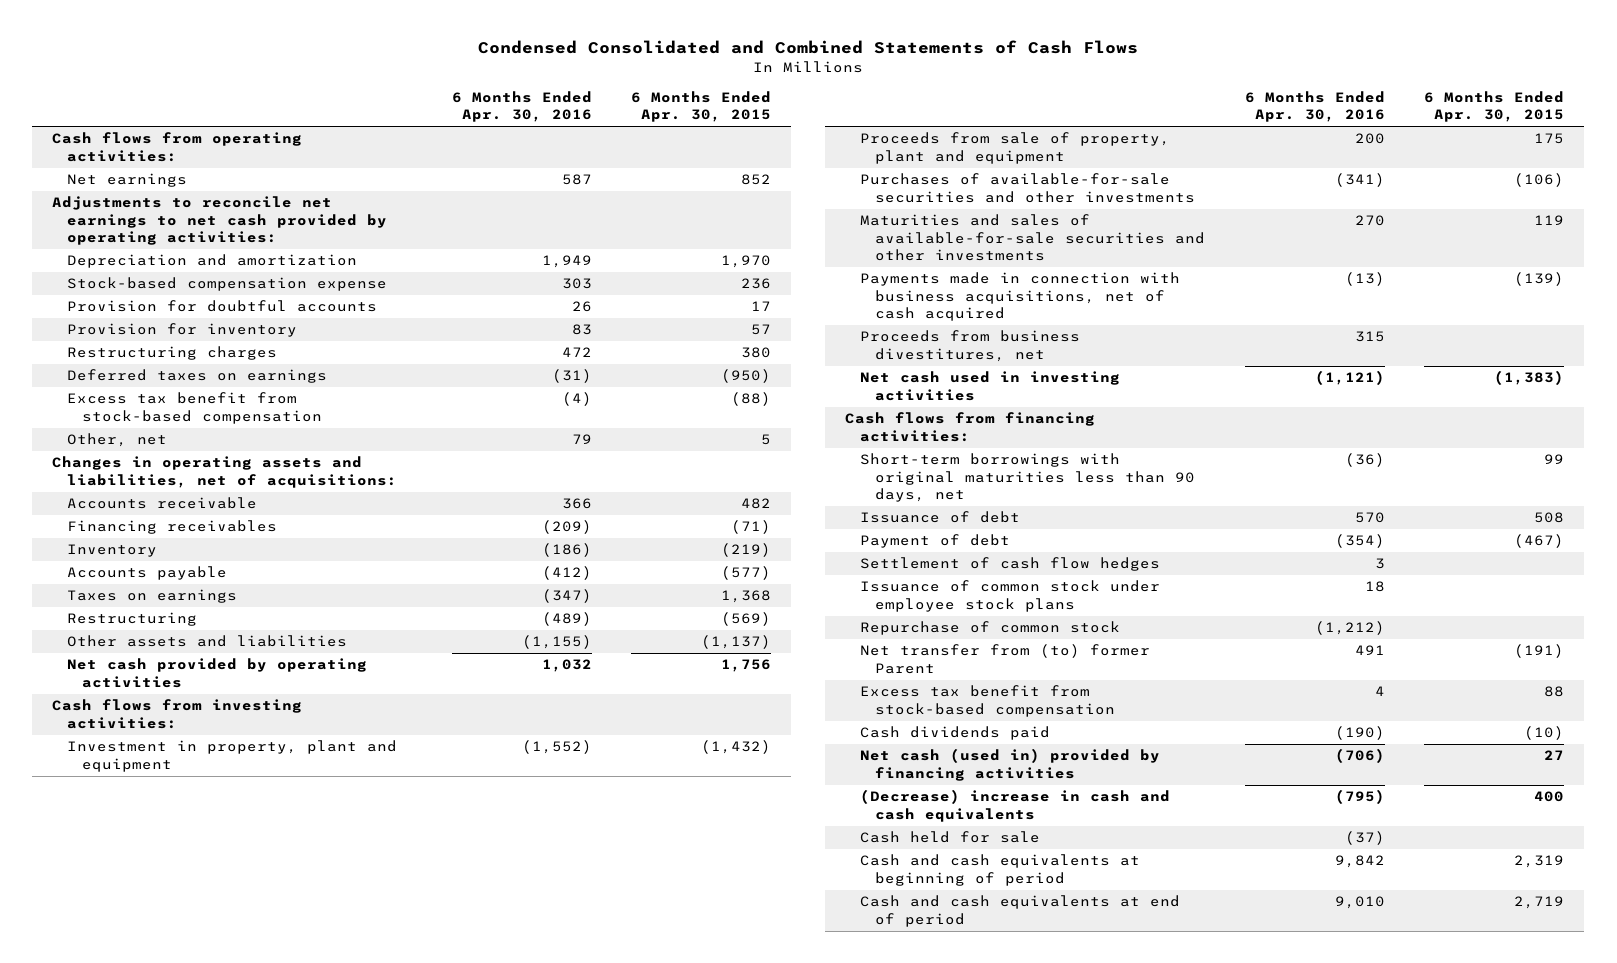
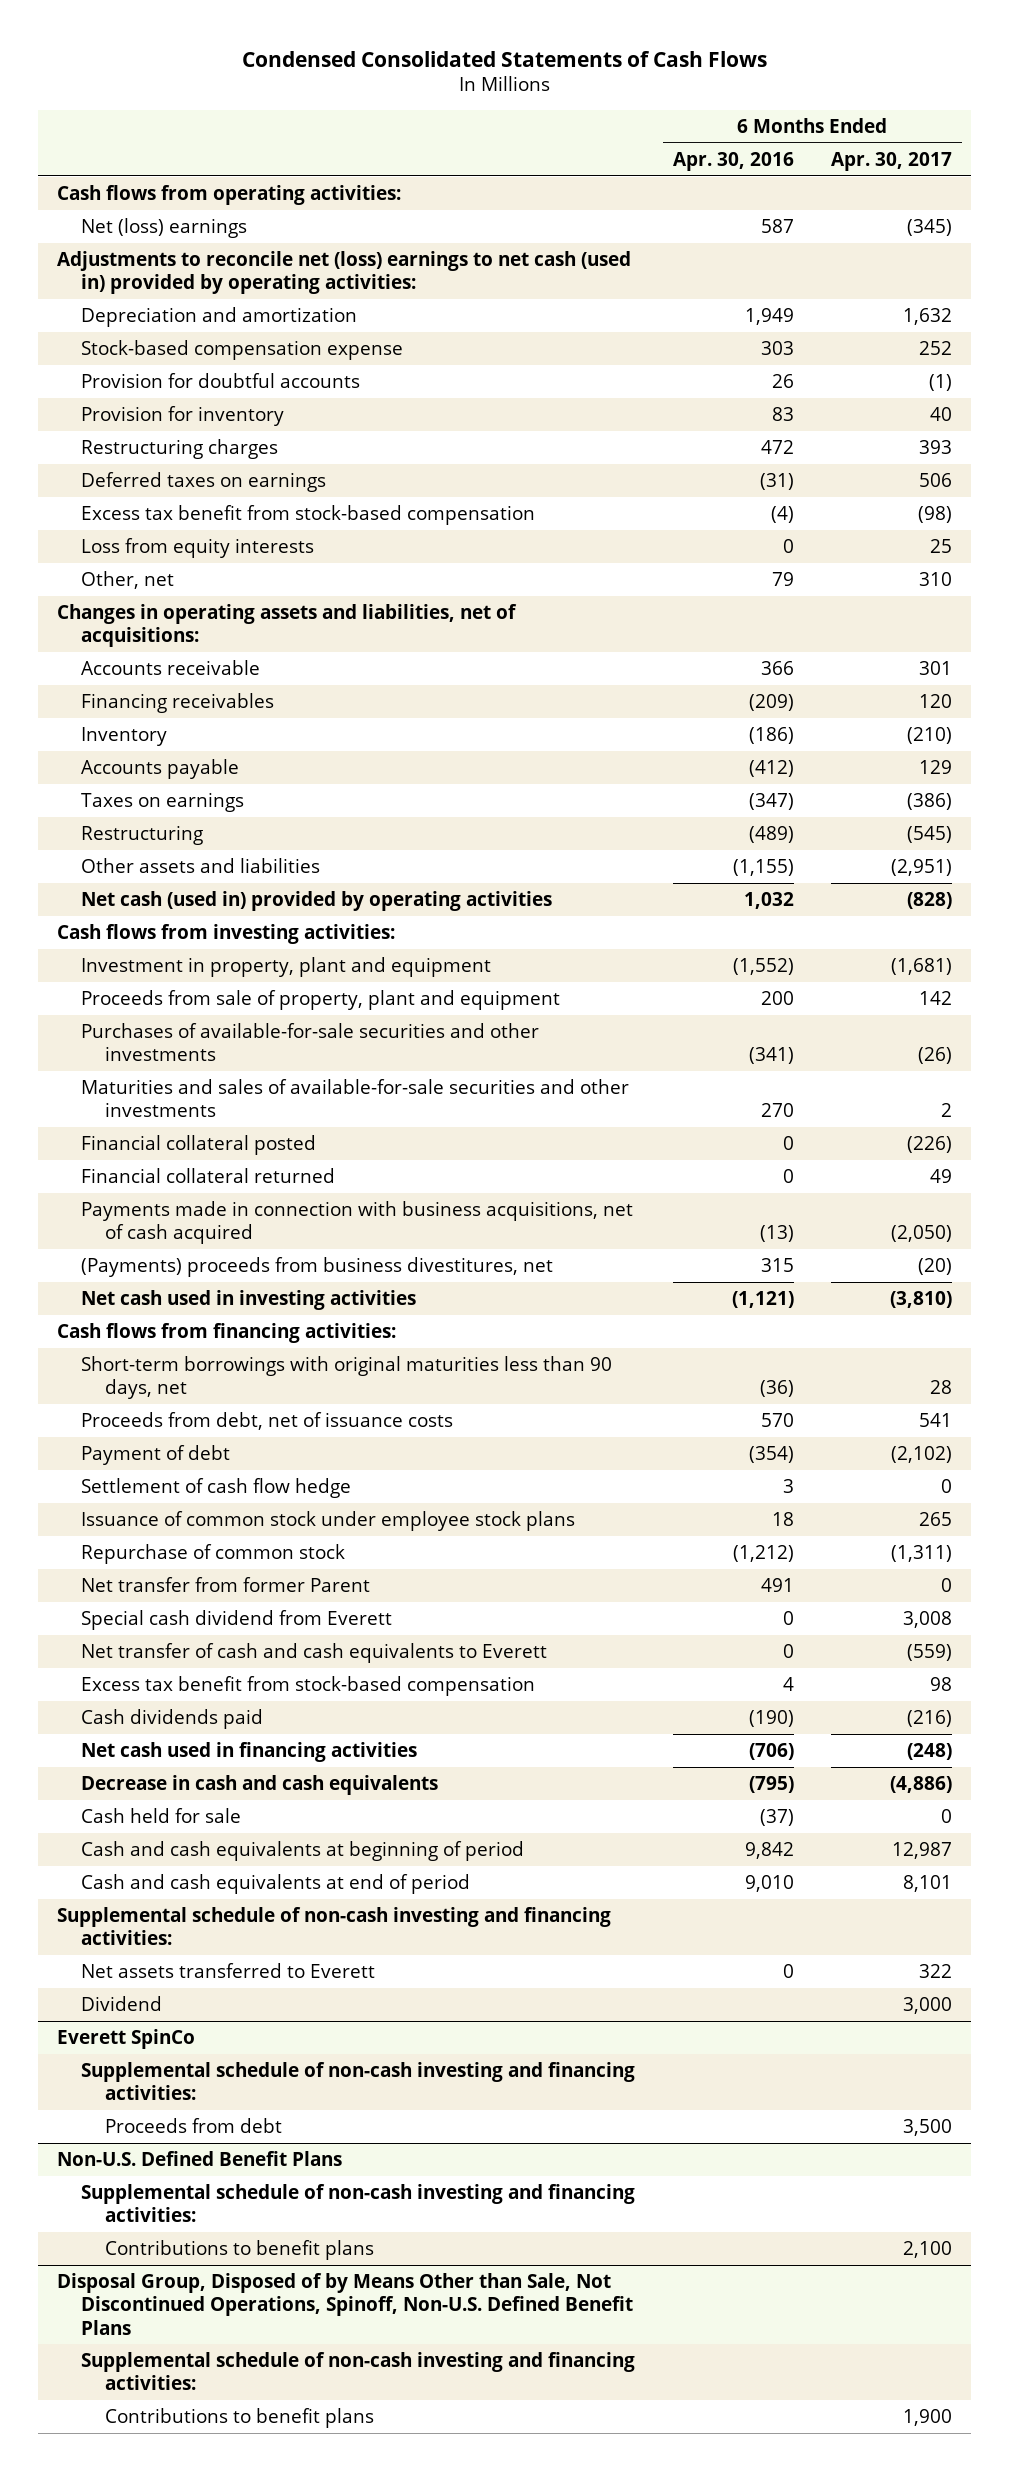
- Condensed Consolidated and Combined Statements of Cash Flows
+ Condensed Consolidated Statements of Cash Flows
- | 6 Months Ended Apr. 30, 2016 | 6 Months Ended Apr. 30, 2015
+ | 6 Months Ended Apr. 30, 2016 | 6 Months Ended Apr. 30, 2017
- Net earnings | 587 | 852
- Adjustments to reconcile net earnings to net cash provided by operating activities:
+ Net (loss) earnings | 587 | (345)
+ Adjustments to reconcile net (loss) earnings to net cash (used in) provided by operating activities:
+ Loss from equity interests | 0 | 25
- Net cash provided by operating activities | 1,032 | 1,756
+ Net cash (used in) provided by operating activities | 1,032 | (828)
+ Financial collateral posted | 0 | (226)
+ Financial collateral returned | 0 | 49
- Proceeds from business divestitures, net | 315 |
+ (Payments) proceeds from business divestitures, net | 315 | (20)
- Issuance of debt | 570 | 508
+ Proceeds from debt, net of issuance costs | 570 | 541
- Settlement of cash flow hedges | 3 |
+ Settlement of cash flow hedge | 3 | 0
- Net transfer from (to) former Parent | 491 | (191)
+ Net transfer from former Parent | 491 | 0
+ Special cash dividend from Everett | 0 | 3,008
+ Net transfer of cash and cash equivalents to Everett | 0 | (559)
- Net cash (used in) provided by financing activities | (706) | 27
- (Decrease) increase in cash and cash equivalents | (795) | 400
+ Net cash used in financing activities | (706) | (248)
+ Decrease in cash and cash equivalents | (795) | (4,886)
+ Supplemental schedule of non-cash investing and financing activities:
+ Net assets transferred to Everett | 0 | 322
+ Dividend | | 3,000
+ Everett SpinCo
+ Supplemental schedule of non-cash investing and financing activities:
+ Proceeds from debt | | 3,500
+ Non-U.S. Defined Benefit Plans
+ Supplemental schedule of non-cash investing and financing activities:
+ Contributions to benefit plans | | 2,100
+ Disposal Group, Disposed of by Means Other than Sale, Not Discontinued Operations, Spinoff, Non-U.S. Defined Benefit Plans
+ Supplemental schedule of non-cash investing and financing activities:
+ Contributions to benefit plans | | 1,900

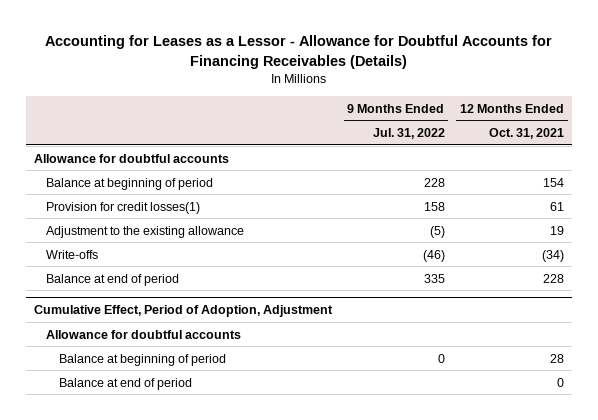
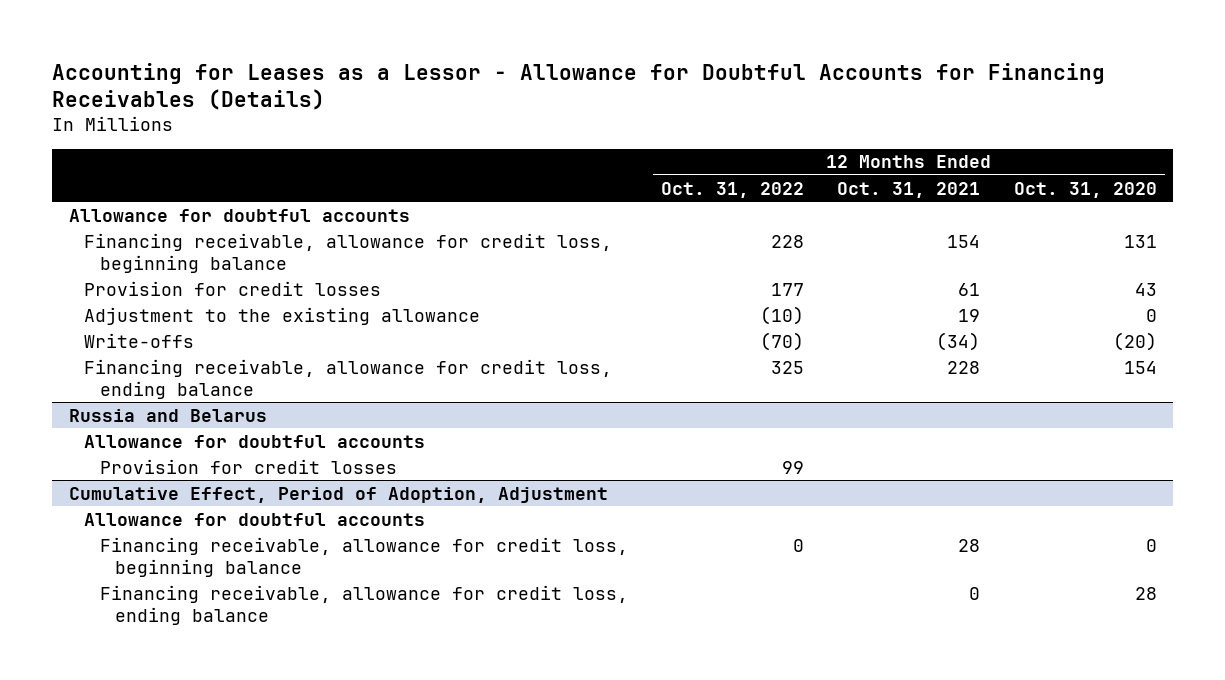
- | 9 Months Ended Jul. 31, 2022 | 12 Months Ended Oct. 31, 2021
+ | 12 Months Ended Oct. 31, 2022 | 12 Months Ended Oct. 31, 2021 | 12 Months Ended Oct. 31, 2020
- Balance at beginning of period | 228 | 154
- Provision for credit losses(1) | 158 | 61
+ Financing receivable, allowance for credit loss, beginning balance | 228 | 154 | 131
+ Provision for credit losses | 177 | 61 | 43
- Balance at end of period | 335 | 228
+ Financing receivable, allowance for credit loss, ending balance | 325 | 228 | 154
+ Russia and Belarus
+ Allowance for doubtful accounts
+ Provision for credit losses | 99 | |
@ Cumulative Effect, Period of Adoption, Adjustment
- Balance at beginning of period | 0 | 28
- Balance at end of period | | 0
+ Financing receivable, allowance for credit loss, beginning balance | 0 | 28 | 0
+ Financing receivable, allowance for credit loss, ending balance | | 0 | 28

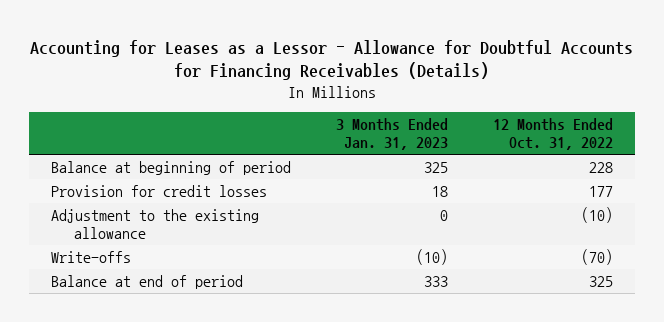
- | 12 Months Ended Oct. 31, 2022 | 12 Months Ended Oct. 31, 2021 | 12 Months Ended Oct. 31, 2020
+ | 3 Months Ended Jan. 31, 2023 | 12 Months Ended Oct. 31, 2022
- Allowance for doubtful accounts
- Financing receivable, allowance for credit loss, beginning balance | 228 | 154 | 131
+ Balance at beginning of period | 325 | 228
- Financing receivable, allowance for credit loss, ending balance | 325 | 228 | 154
- Russia and Belarus
- Allowance for doubtful accounts
- Provision for credit losses | 99 | |
- Cumulative Effect, Period of Adoption, Adjustment
- Allowance for doubtful accounts
- Financing receivable, allowance for credit loss, beginning balance | 0 | 28 | 0
- Financing receivable, allowance for credit loss, ending balance | | 0 | 28
+ Balance at end of period | 333 | 325

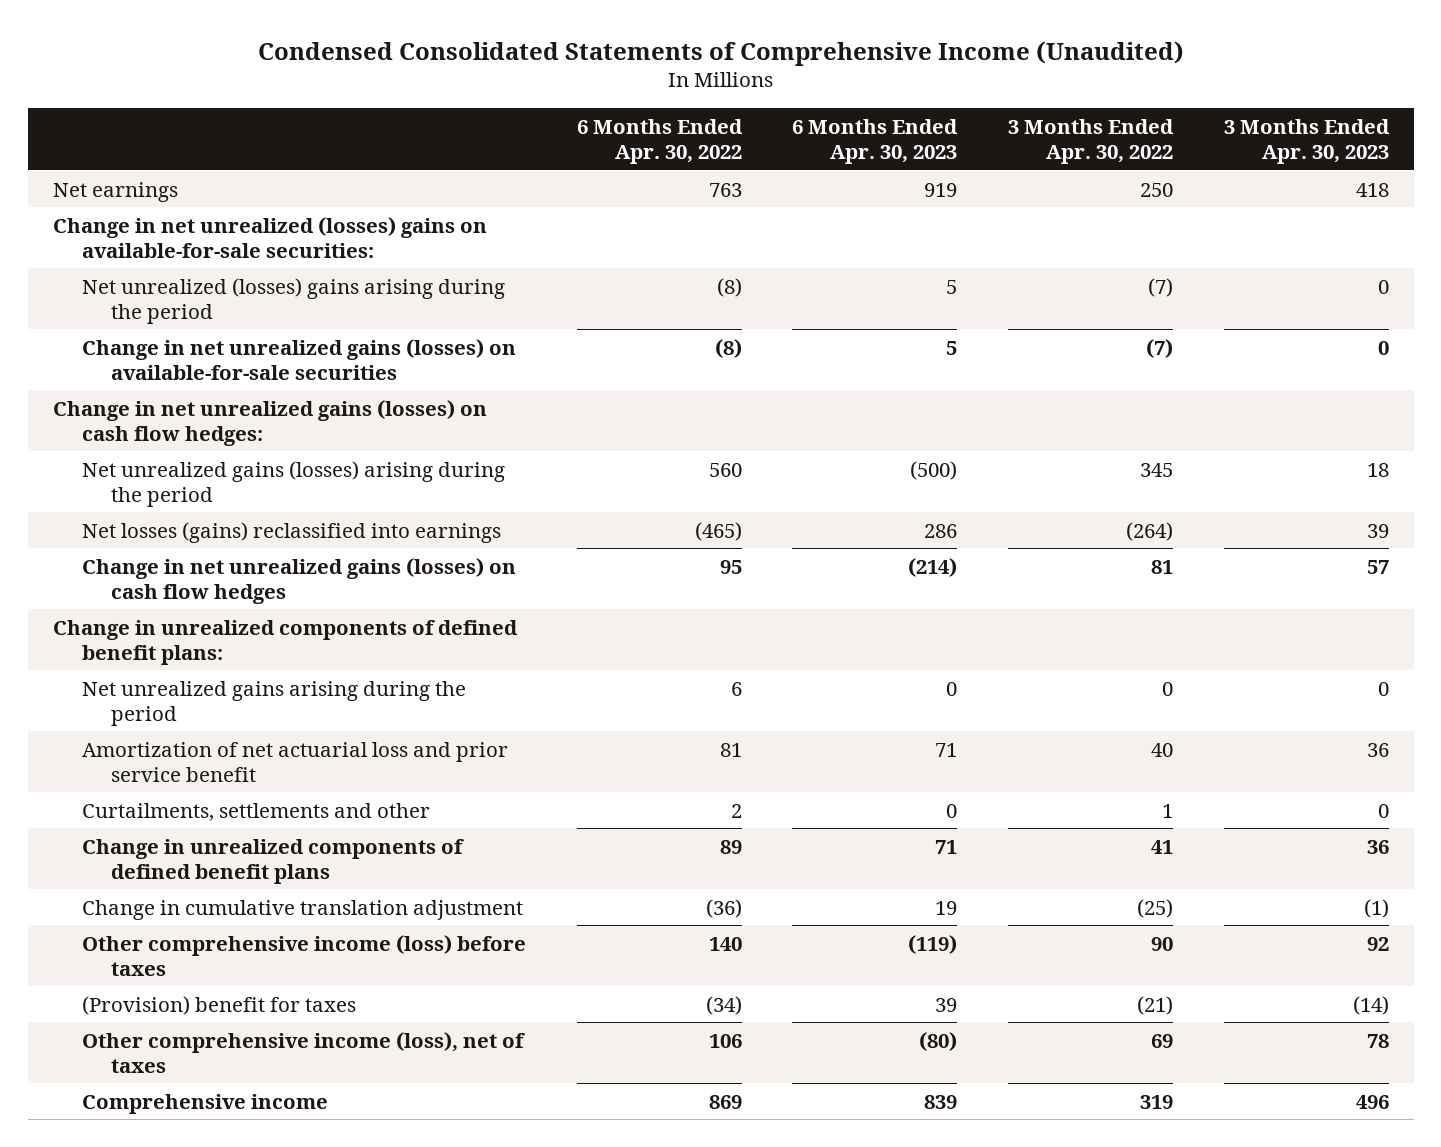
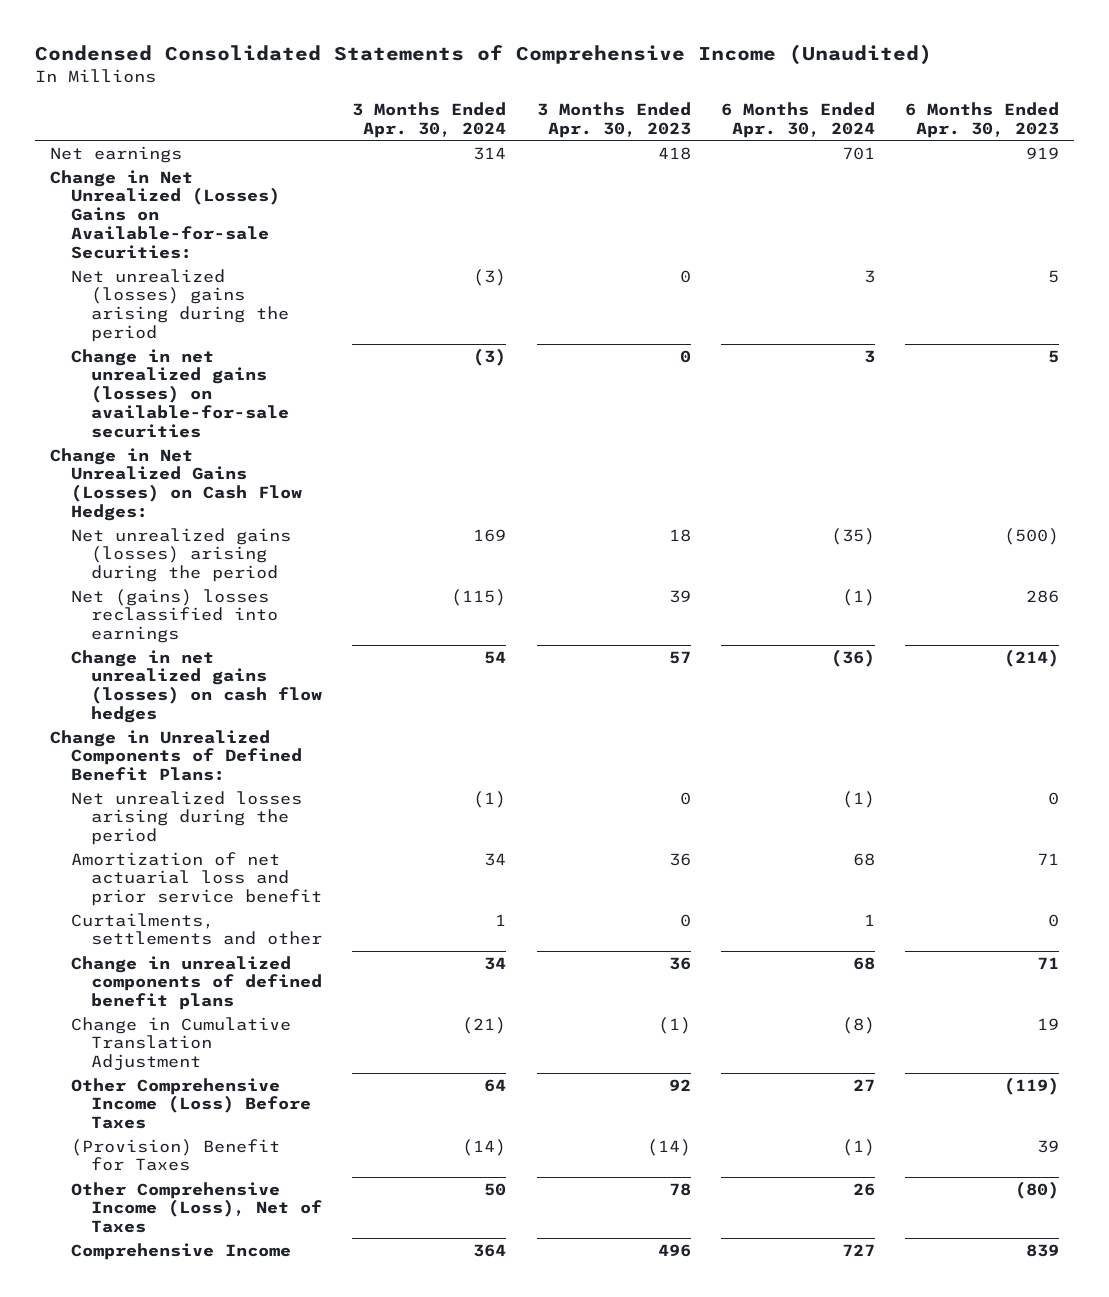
- | 6 Months Ended Apr. 30, 2022 | 6 Months Ended Apr. 30, 2023 | 3 Months Ended Apr. 30, 2022 | 3 Months Ended Apr. 30, 2023
+ | 3 Months Ended Apr. 30, 2024 | 3 Months Ended Apr. 30, 2023 | 6 Months Ended Apr. 30, 2024 | 6 Months Ended Apr. 30, 2023
- Change in net unrealized (losses) gains on available-for-sale securities:
+ Change in Net Unrealized (Losses) Gains on Available-for-sale Securities:
- Change in net unrealized gains (losses) on cash flow hedges:
+ Change in Net Unrealized Gains (Losses) on Cash Flow Hedges:
- Net losses (gains) reclassified into earnings | (465) | 286 | (264) | 39
+ Net (gains) losses reclassified into earnings | (115) | 39 | (1) | 286
- Change in unrealized components of defined benefit plans:
- Net unrealized gains arising during the period | 6 | 0 | 0 | 0
+ Change in Unrealized Components of Defined Benefit Plans:
+ Net unrealized losses arising during the period | (1) | 0 | (1) | 0
- Change in cumulative translation adjustment | (36) | 19 | (25) | (1)
- Other comprehensive income (loss) before taxes | 140 | (119) | 90 | 92
- (Provision) benefit for taxes | (34) | 39 | (21) | (14)
- Other comprehensive income (loss), net of taxes | 106 | (80) | 69 | 78
- Comprehensive income | 869 | 839 | 319 | 496
+ Change in Cumulative Translation Adjustment | (21) | (1) | (8) | 19
+ Other Comprehensive Income (Loss) Before Taxes | 64 | 92 | 27 | (119)
+ (Provision) Benefit for Taxes | (14) | (14) | (1) | 39
+ Other Comprehensive Income (Loss), Net of Taxes | 50 | 78 | 26 | (80)
+ Comprehensive Income | 364 | 496 | 727 | 839

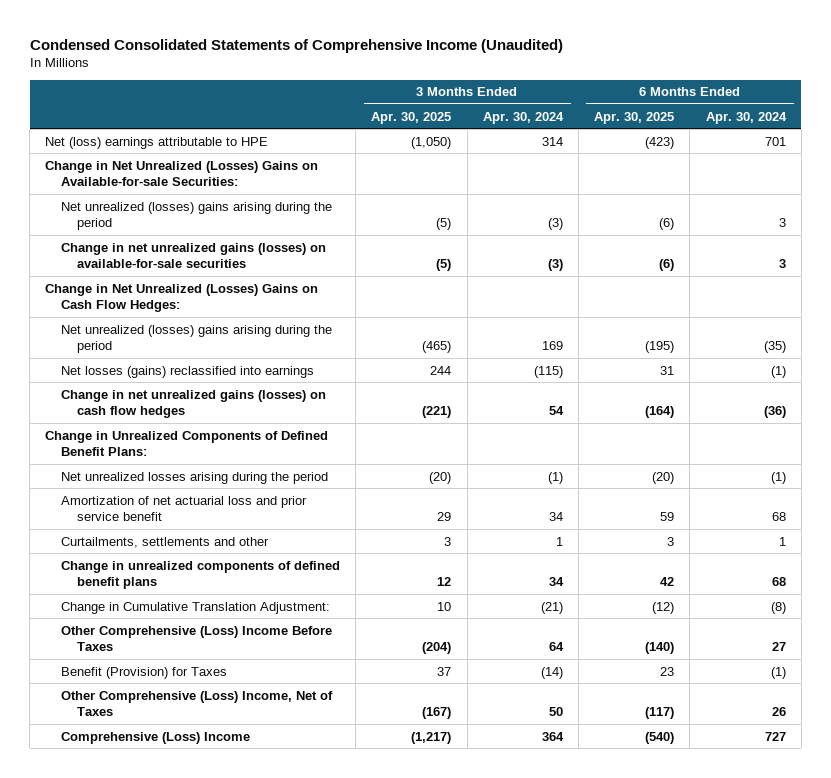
- | 3 Months Ended Apr. 30, 2024 | 3 Months Ended Apr. 30, 2023 | 6 Months Ended Apr. 30, 2024 | 6 Months Ended Apr. 30, 2023
+ | 3 Months Ended Apr. 30, 2025 | 3 Months Ended Apr. 30, 2024 | 6 Months Ended Apr. 30, 2025 | 6 Months Ended Apr. 30, 2024
- Net earnings | 314 | 418 | 701 | 919
+ Net (loss) earnings attributable to HPE | (1,050) | 314 | (423) | 701
- Change in Net Unrealized Gains (Losses) on Cash Flow Hedges:
- Net unrealized gains (losses) arising during the period | 169 | 18 | (35) | (500)
- Net (gains) losses reclassified into earnings | (115) | 39 | (1) | 286
+ Change in Net Unrealized (Losses) Gains on Cash Flow Hedges:
+ Net unrealized (losses) gains arising during the period | (465) | 169 | (195) | (35)
+ Net losses (gains) reclassified into earnings | 244 | (115) | 31 | (1)
- Change in Cumulative Translation Adjustment | (21) | (1) | (8) | 19
- Other Comprehensive Income (Loss) Before Taxes | 64 | 92 | 27 | (119)
- (Provision) Benefit for Taxes | (14) | (14) | (1) | 39
- Other Comprehensive Income (Loss), Net of Taxes | 50 | 78 | 26 | (80)
- Comprehensive Income | 364 | 496 | 727 | 839
+ Change in Cumulative Translation Adjustment: | 10 | (21) | (12) | (8)
+ Other Comprehensive (Loss) Income Before Taxes | (204) | 64 | (140) | 27
+ Benefit (Provision) for Taxes | 37 | (14) | 23 | (1)
+ Other Comprehensive (Loss) Income, Net of Taxes | (167) | 50 | (117) | 26
+ Comprehensive (Loss) Income | (1,217) | 364 | (540) | 727

